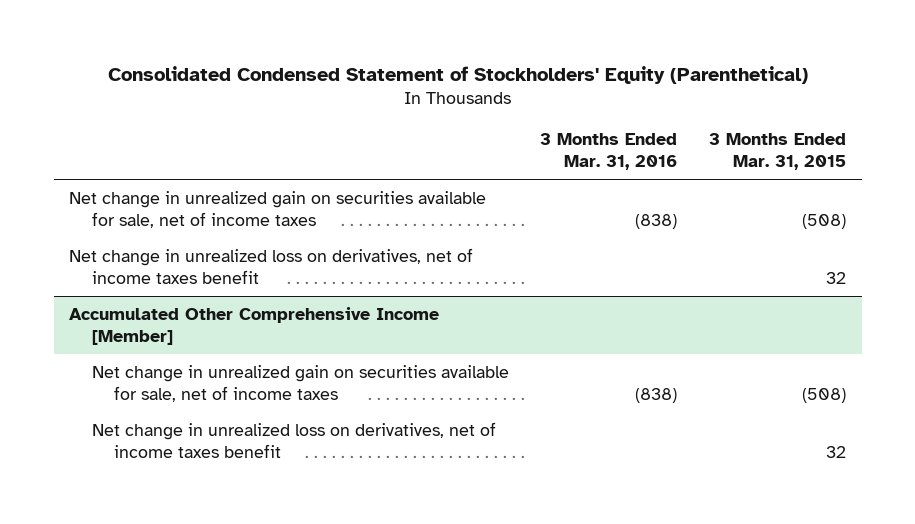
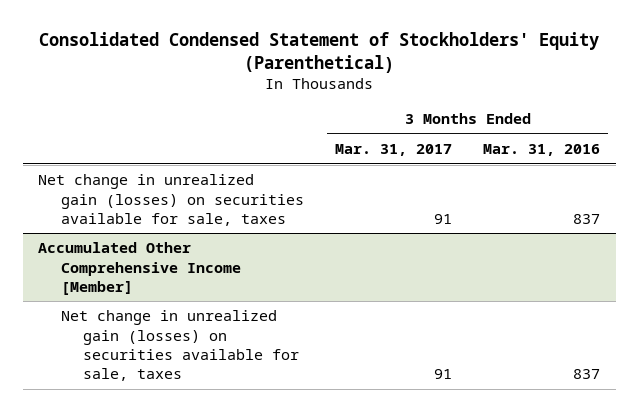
- | 3 Months Ended Mar. 31, 2016 | 3 Months Ended Mar. 31, 2015
+ | 3 Months Ended Mar. 31, 2017 | 3 Months Ended Mar. 31, 2016
- Net change in unrealized gain on securities available for sale, net of income taxes | (838) | (508)
- Net change in unrealized loss on derivatives, net of income taxes benefit | | 32
+ Net change in unrealized gain (losses) on securities available for sale, taxes | 91 | 837
@ Accumulated Other Comprehensive Income [Member]
- Net change in unrealized gain on securities available for sale, net of income taxes | (838) | (508)
- Net change in unrealized loss on derivatives, net of income taxes benefit | | 32
+ Net change in unrealized gain (losses) on securities available for sale, taxes | 91 | 837

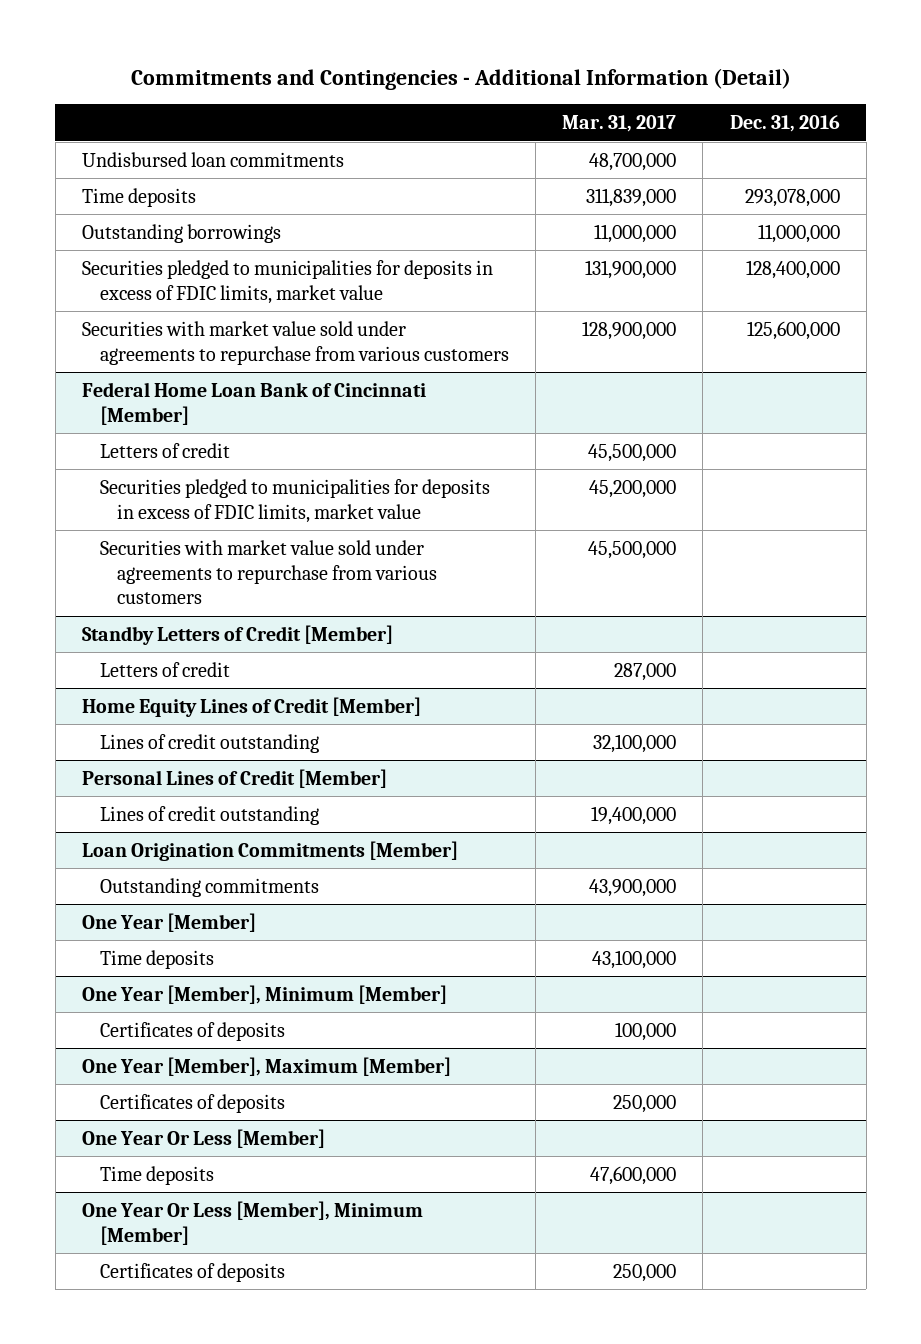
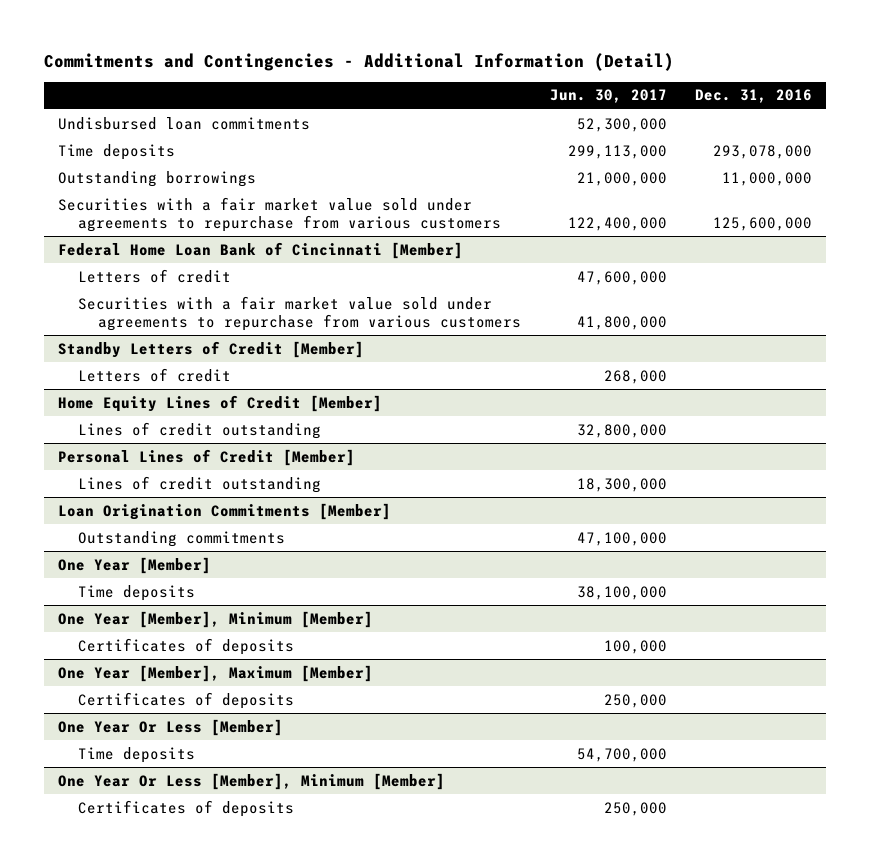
- | Mar. 31, 2017 | Dec. 31, 2016
+ | Jun. 30, 2017 | Dec. 31, 2016
- Securities pledged to municipalities for deposits in excess of FDIC limits, market value | 131,900,000 | 128,400,000
- Securities with market value sold under agreements to repurchase from various customers | 128,900,000 | 125,600,000
+ Securities with a fair market value sold under agreements to repurchase from various customers | 122,400,000 | 125,600,000
@ Federal Home Loan Bank of Cincinnati [Member]
- Securities pledged to municipalities for deposits in excess of FDIC limits, market value | 45,200,000 |
- Securities with market value sold under agreements to repurchase from various customers | 45,500,000 |
+ Securities with a fair market value sold under agreements to repurchase from various customers | 41,800,000 |

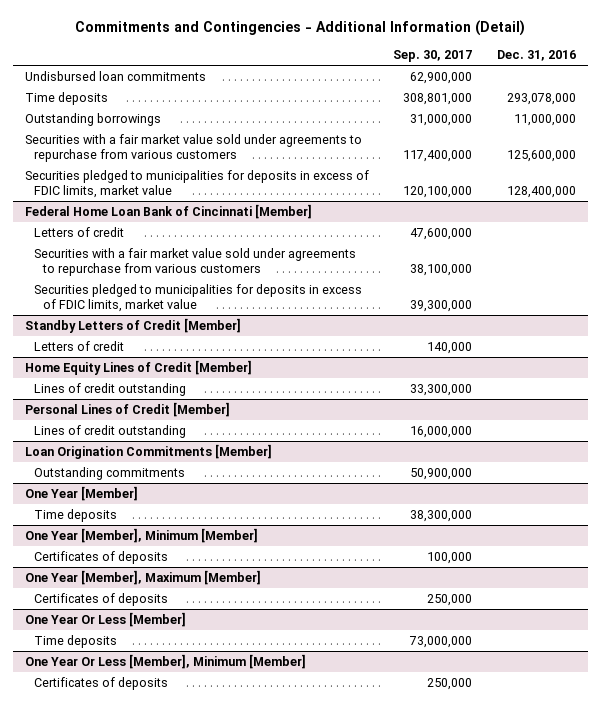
- | Jun. 30, 2017 | Dec. 31, 2016
+ | Sep. 30, 2017 | Dec. 31, 2016
+ Securities pledged to municipalities for deposits in excess of FDIC limits, market value | 120,100,000 | 128,400,000
@ Federal Home Loan Bank of Cincinnati [Member]
+ Securities pledged to municipalities for deposits in excess of FDIC limits, market value | 39,300,000 |

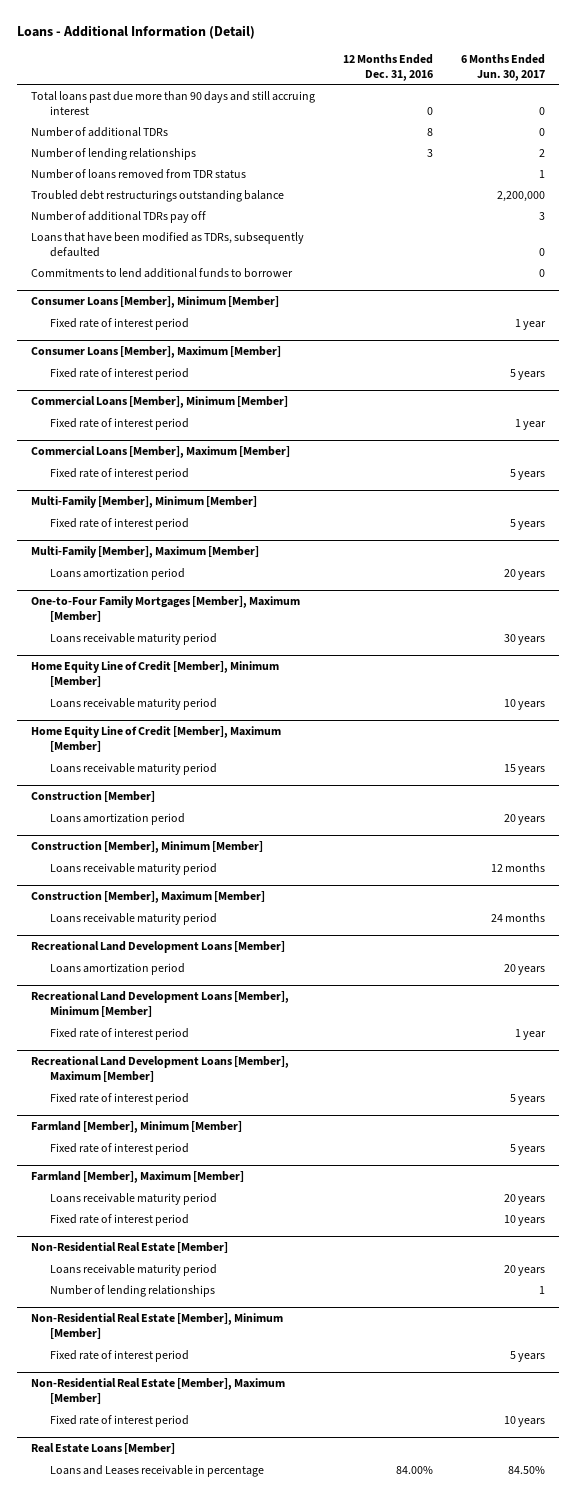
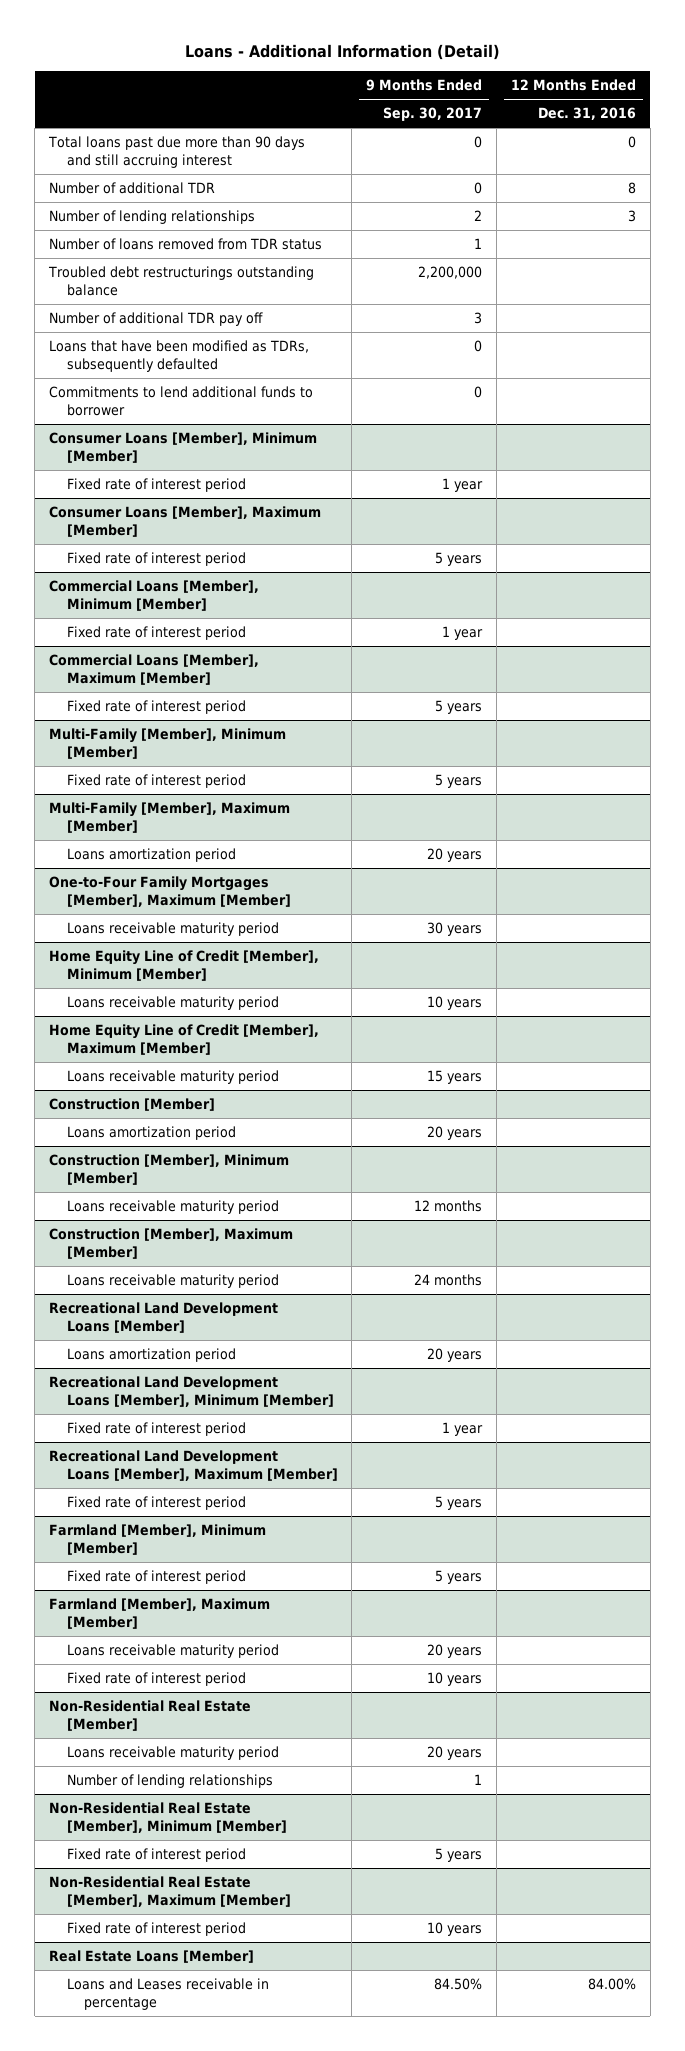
- | 12 Months Ended Dec. 31, 2016 | 6 Months Ended Jun. 30, 2017
+ | 9 Months Ended Sep. 30, 2017 | 12 Months Ended Dec. 31, 2016
- Number of additional TDRs | 8 | 0
+ Number of additional TDR | 0 | 8
- Number of additional TDRs pay off | | 3
+ Number of additional TDR pay off | 3 |

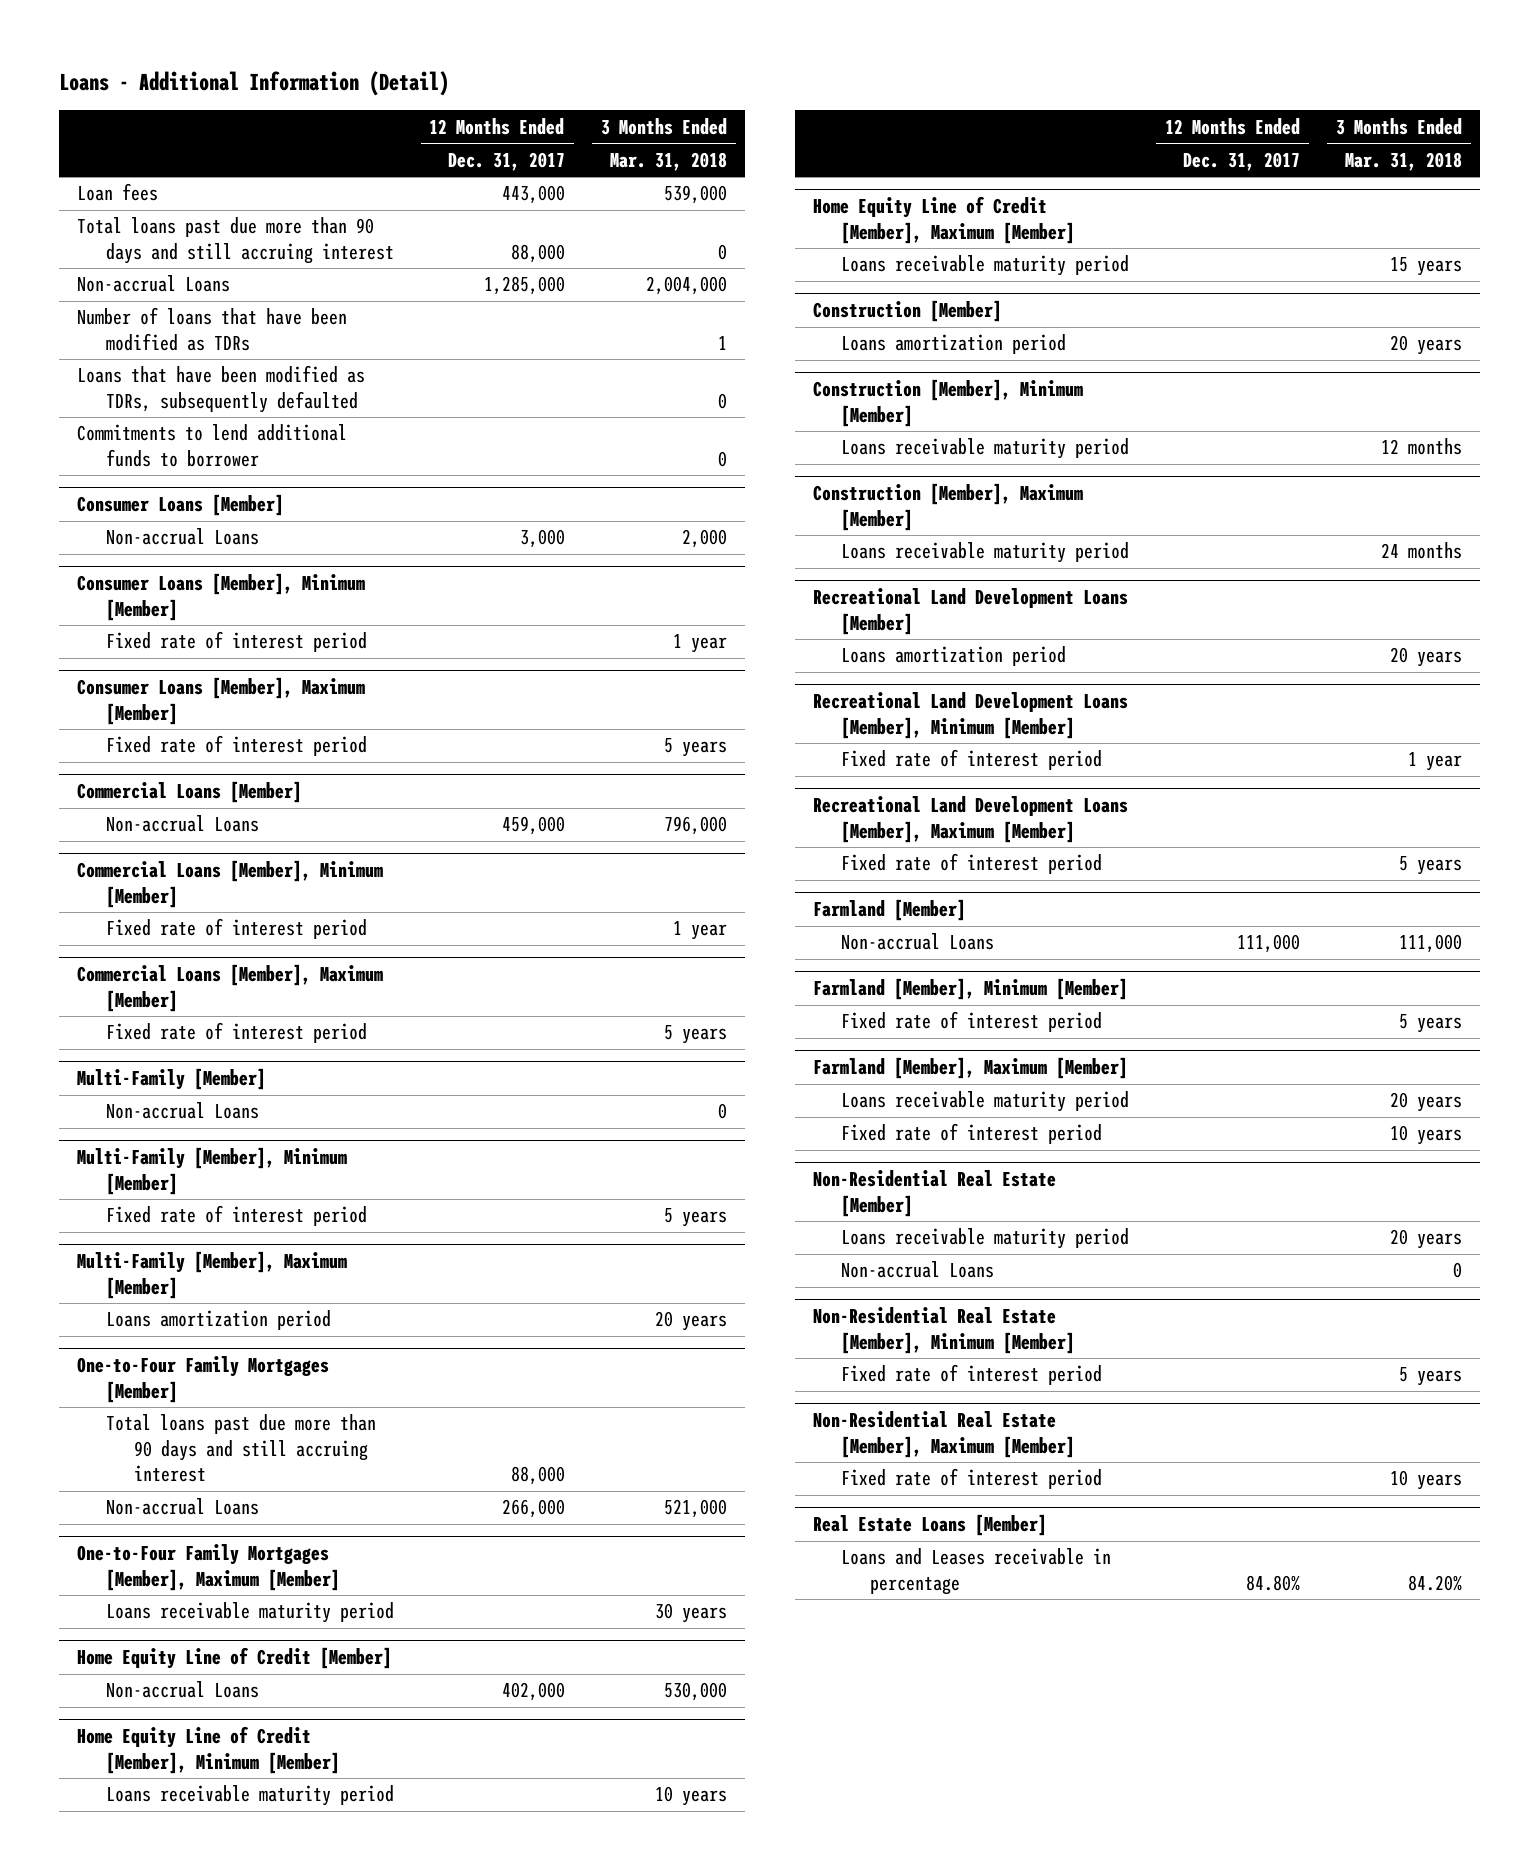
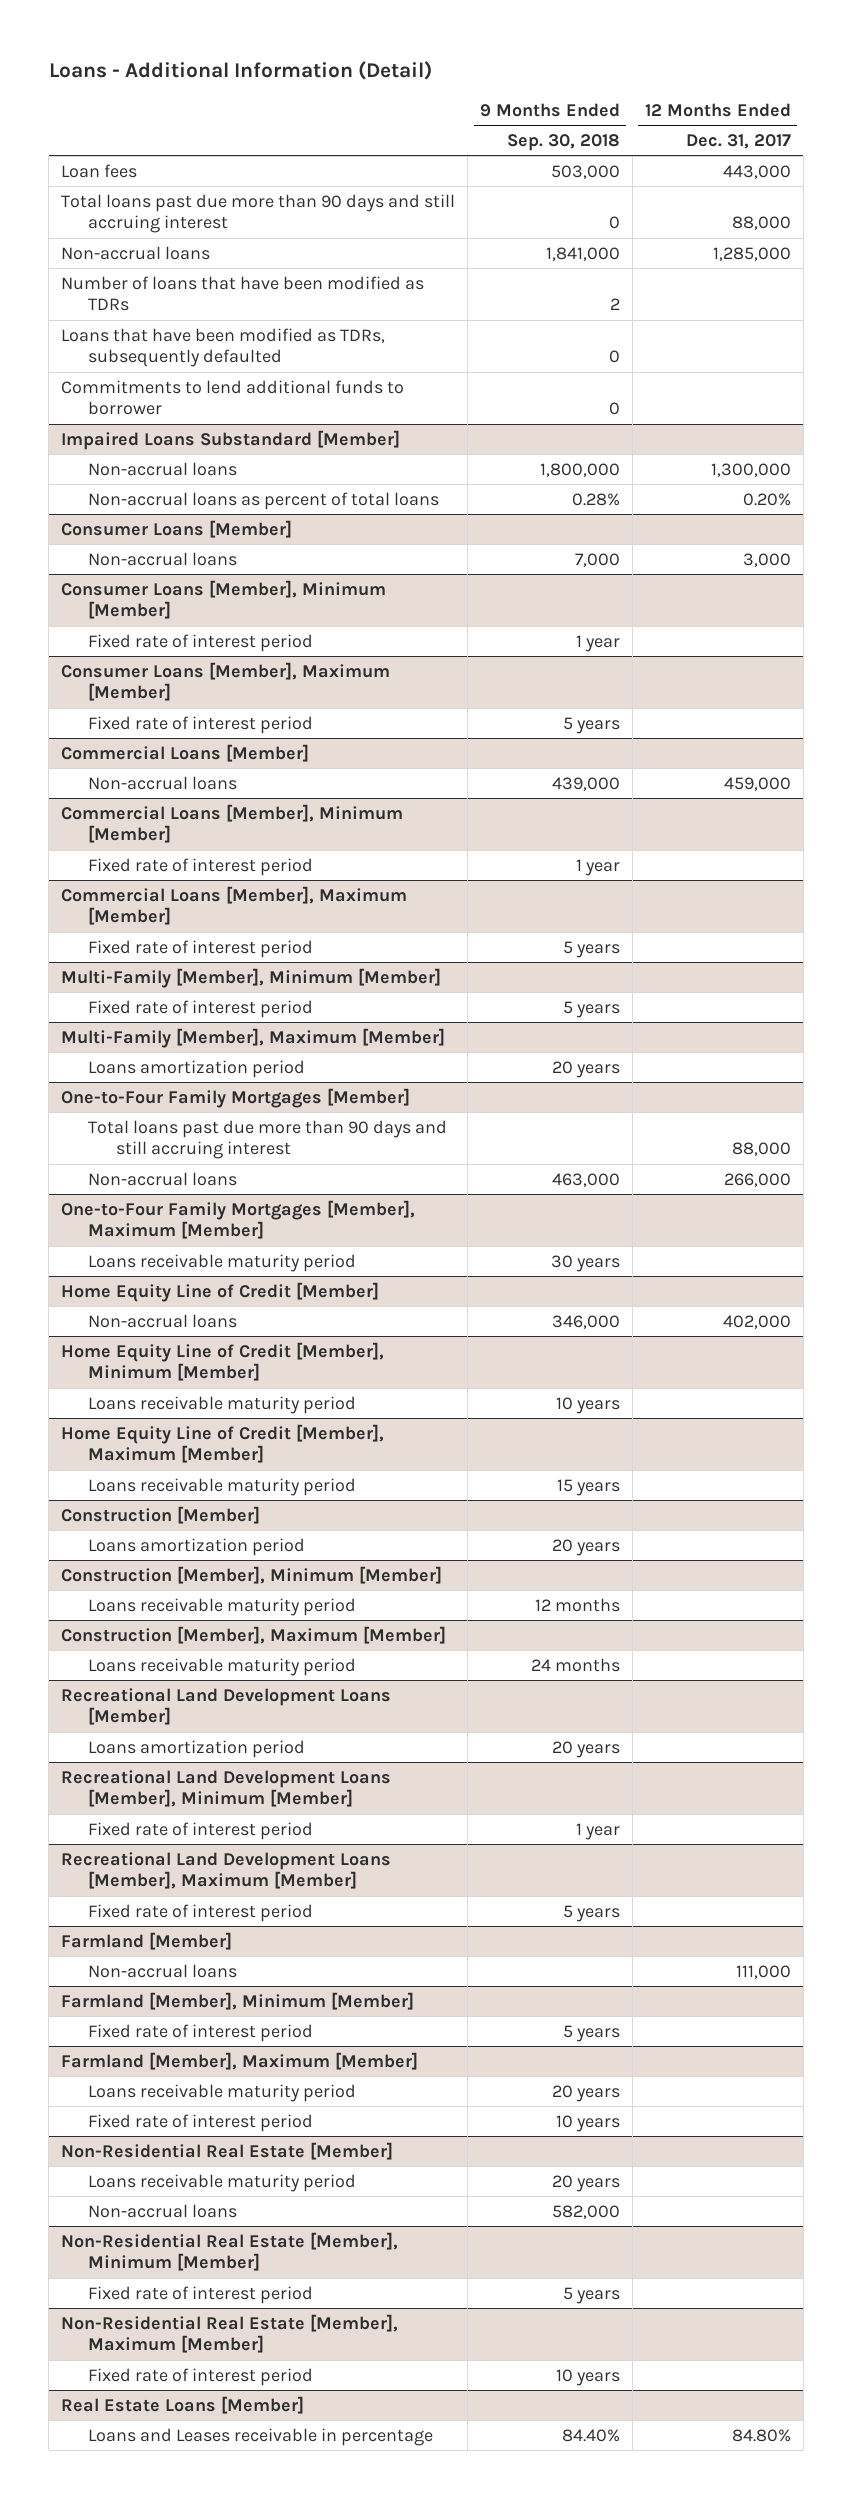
- | 12 Months Ended Dec. 31, 2017 | 3 Months Ended Mar. 31, 2018
+ | 9 Months Ended Sep. 30, 2018 | 12 Months Ended Dec. 31, 2017
- Non-accrual Loans | 1,285,000 | 2,004,000
+ Non-accrual loans | 1,841,000 | 1,285,000
+ Impaired Loans Substandard [Member]
+ Non-accrual loans | 1,800,000 | 1,300,000
+ Non-accrual loans as percent of total loans | 0.28% | 0.20%
@ Consumer Loans [Member]
- Non-accrual Loans | 3,000 | 2,000
+ Non-accrual loans | 7,000 | 3,000
@ Commercial Loans [Member]
- Non-accrual Loans | 459,000 | 796,000
+ Non-accrual loans | 439,000 | 459,000
- Multi-Family [Member]
- Non-accrual Loans | | 0
@ One-to-Four Family Mortgages [Member]
- Non-accrual Loans | 266,000 | 521,000
+ Non-accrual loans | 463,000 | 266,000
@ Home Equity Line of Credit [Member]
- Non-accrual Loans | 402,000 | 530,000
+ Non-accrual loans | 346,000 | 402,000
@ Farmland [Member]
- Non-accrual Loans | 111,000 | 111,000
+ Non-accrual loans | | 111,000
@ Non-Residential Real Estate [Member]
- Non-accrual Loans | | 0
+ Non-accrual loans | 582,000 |

